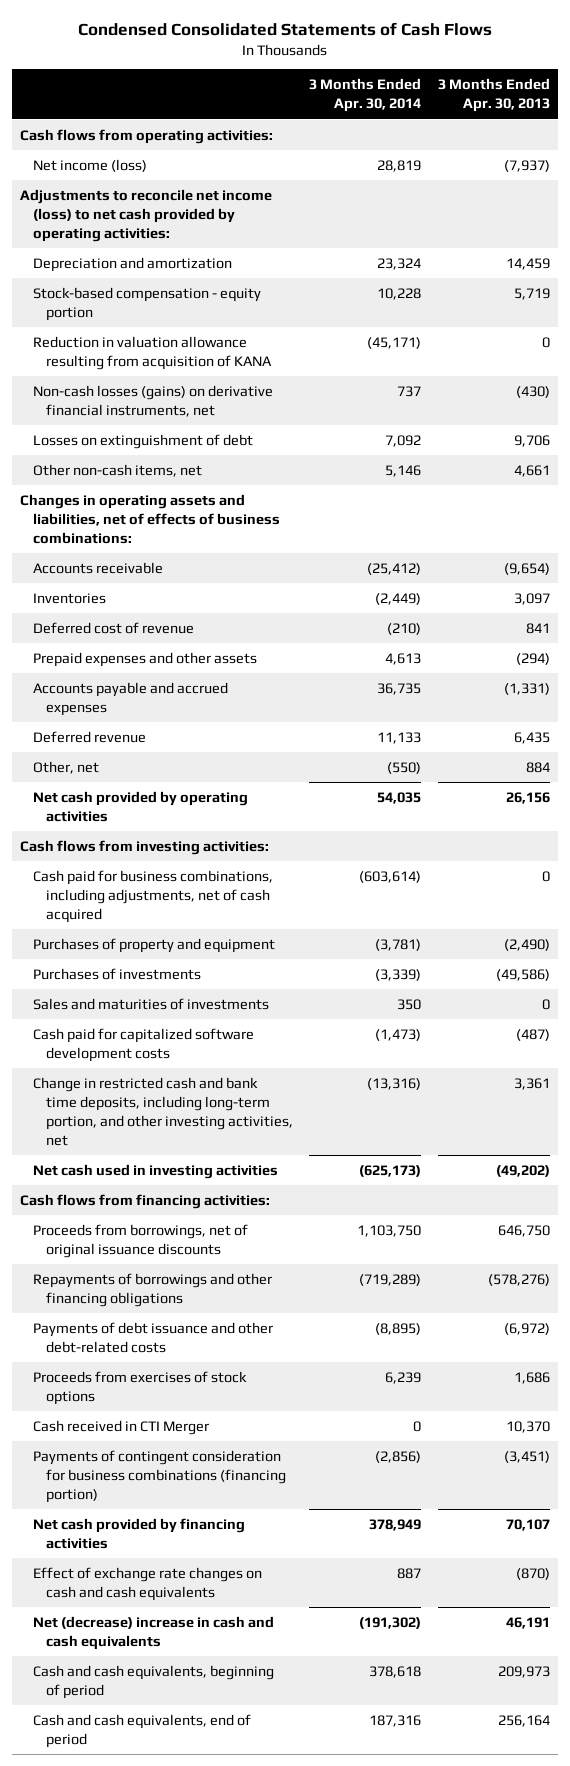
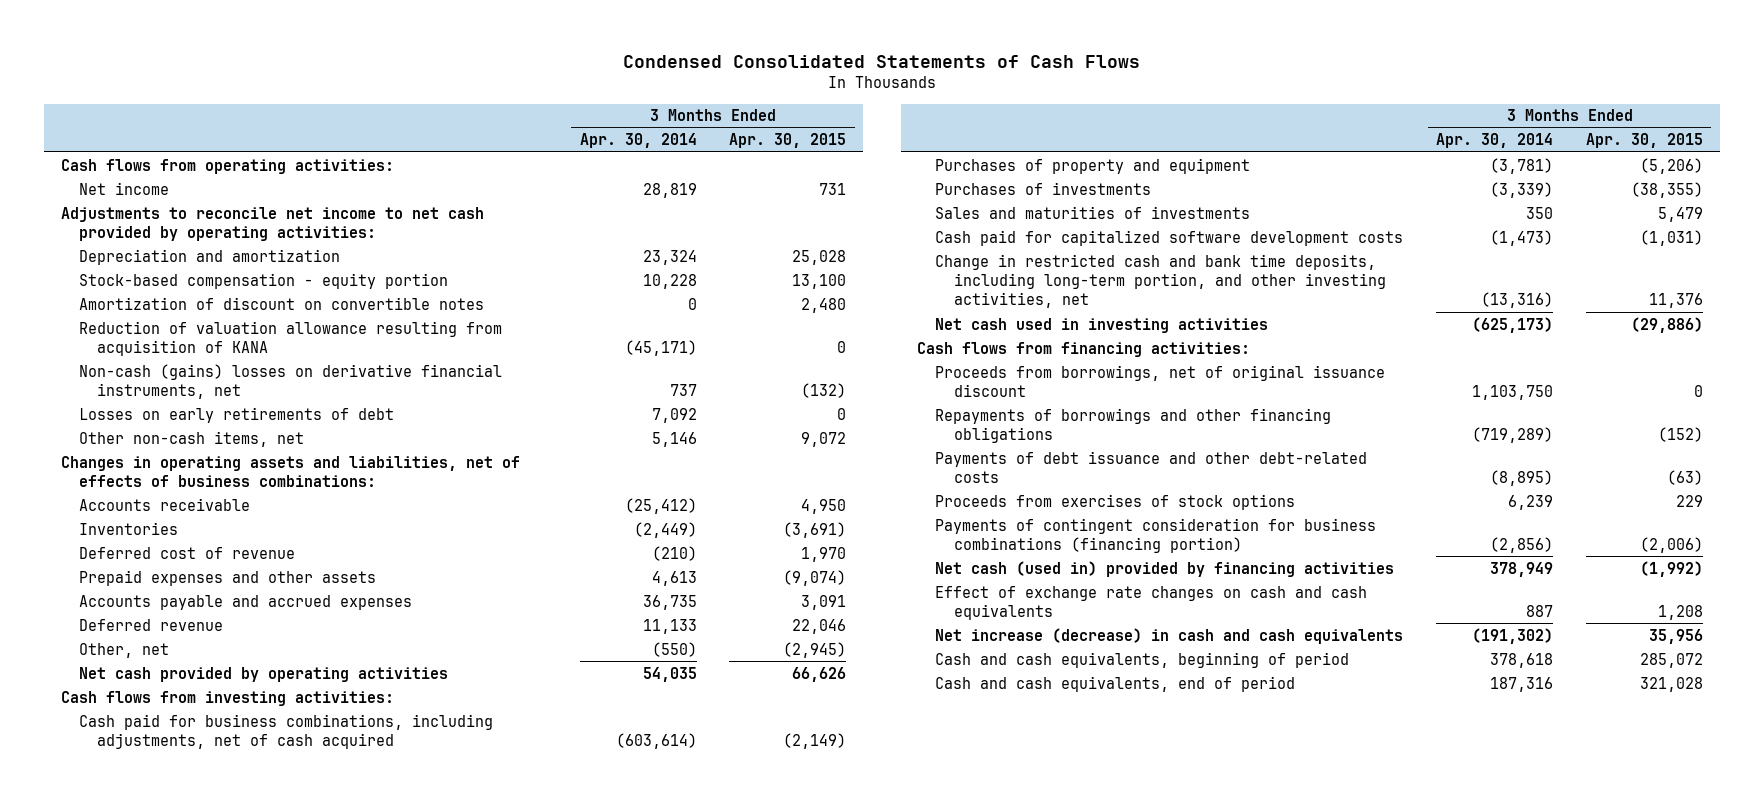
- | 3 Months Ended Apr. 30, 2014 | 3 Months Ended Apr. 30, 2013
+ | 3 Months Ended Apr. 30, 2014 | 3 Months Ended Apr. 30, 2015
- Net income (loss) | 28,819 | (7,937)
- Adjustments to reconcile net income (loss) to net cash provided by operating activities:
+ Net income | 28,819 | 731
+ Adjustments to reconcile net income to net cash provided by operating activities:
- Reduction in valuation allowance resulting from acquisition of KANA | (45,171) | 0
- Non-cash losses (gains) on derivative financial instruments, net | 737 | (430)
- Losses on extinguishment of debt | 7,092 | 9,706
+ Amortization of discount on convertible notes | 0 | 2,480
+ Reduction of valuation allowance resulting from acquisition of KANA | (45,171) | 0
+ Non-cash (gains) losses on derivative financial instruments, net | 737 | (132)
+ Losses on early retirements of debt | 7,092 | 0
- Proceeds from borrowings, net of original issuance discounts | 1,103,750 | 646,750
+ Proceeds from borrowings, net of original issuance discount | 1,103,750 | 0
- Cash received in CTI Merger | 0 | 10,370
- Net cash provided by financing activities | 378,949 | 70,107
+ Net cash (used in) provided by financing activities | 378,949 | (1,992)
- Net (decrease) increase in cash and cash equivalents | (191,302) | 46,191
+ Net increase (decrease) in cash and cash equivalents | (191,302) | 35,956

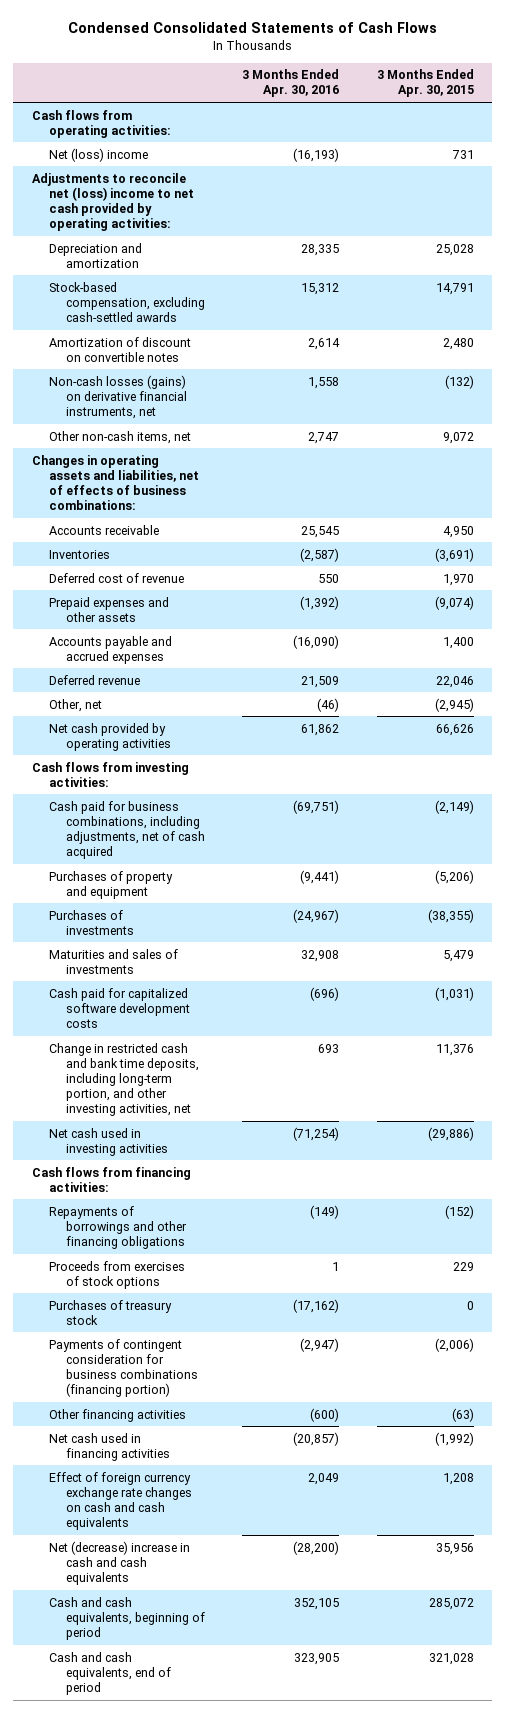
- | 3 Months Ended Apr. 30, 2014 | 3 Months Ended Apr. 30, 2015
+ | 3 Months Ended Apr. 30, 2016 | 3 Months Ended Apr. 30, 2015
- Net income | 28,819 | 731
- Adjustments to reconcile net income to net cash provided by operating activities:
+ Net (loss) income | (16,193) | 731
+ Adjustments to reconcile net (loss) income to net cash provided by operating activities:
- Stock-based compensation - equity portion | 10,228 | 13,100
+ Stock-based compensation, excluding cash-settled awards | 15,312 | 14,791
- Reduction of valuation allowance resulting from acquisition of KANA | (45,171) | 0
- Non-cash (gains) losses on derivative financial instruments, net | 737 | (132)
- Losses on early retirements of debt | 7,092 | 0
+ Non-cash losses (gains) on derivative financial instruments, net | 1,558 | (132)
- Accounts payable and accrued expenses | 36,735 | 3,091
+ Accounts payable and accrued expenses | (16,090) | 1,400
- Sales and maturities of investments | 350 | 5,479
+ Maturities and sales of investments | 32,908 | 5,479
- Proceeds from borrowings, net of original issuance discount | 1,103,750 | 0
- Payments of debt issuance and other debt-related costs | (8,895) | (63)
+ Purchases of treasury stock | (17,162) | 0
- Net cash (used in) provided by financing activities | 378,949 | (1,992)
- Effect of exchange rate changes on cash and cash equivalents | 887 | 1,208
- Net increase (decrease) in cash and cash equivalents | (191,302) | 35,956
+ Other financing activities | (600) | (63)
+ Net cash used in financing activities | (20,857) | (1,992)
+ Effect of foreign currency exchange rate changes on cash and cash equivalents | 2,049 | 1,208
+ Net (decrease) increase in cash and cash equivalents | (28,200) | 35,956

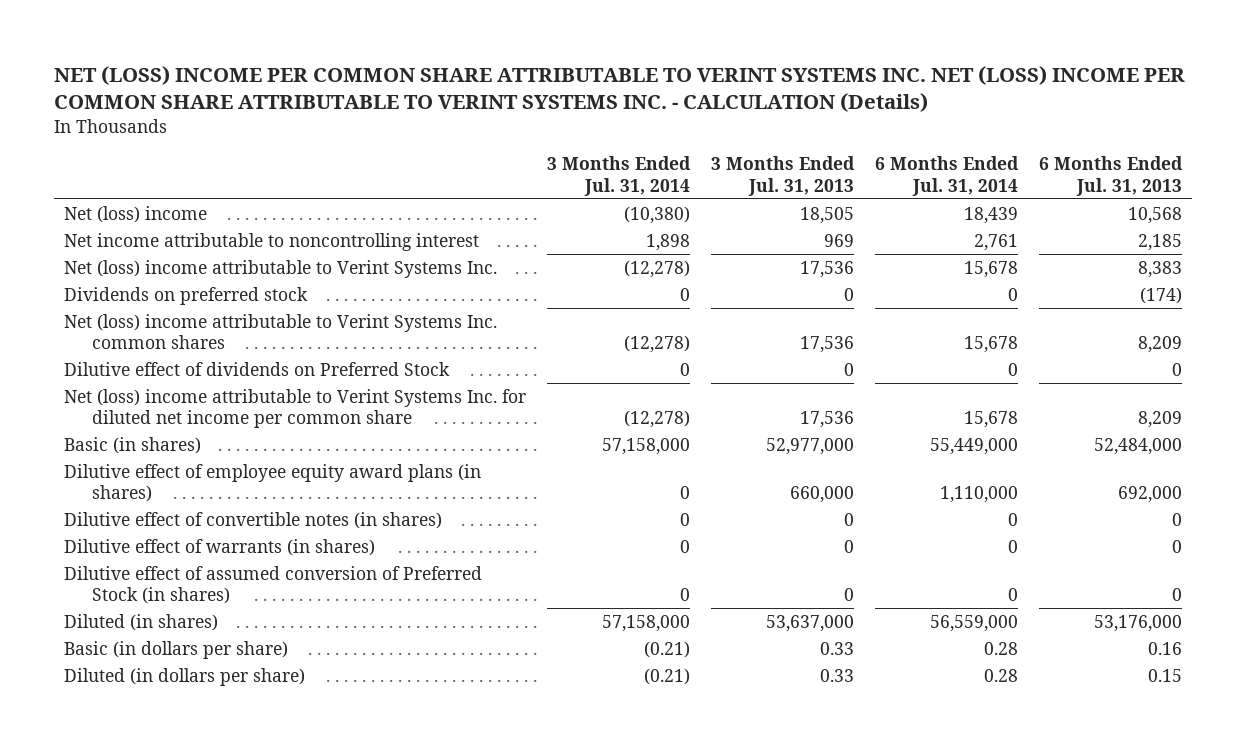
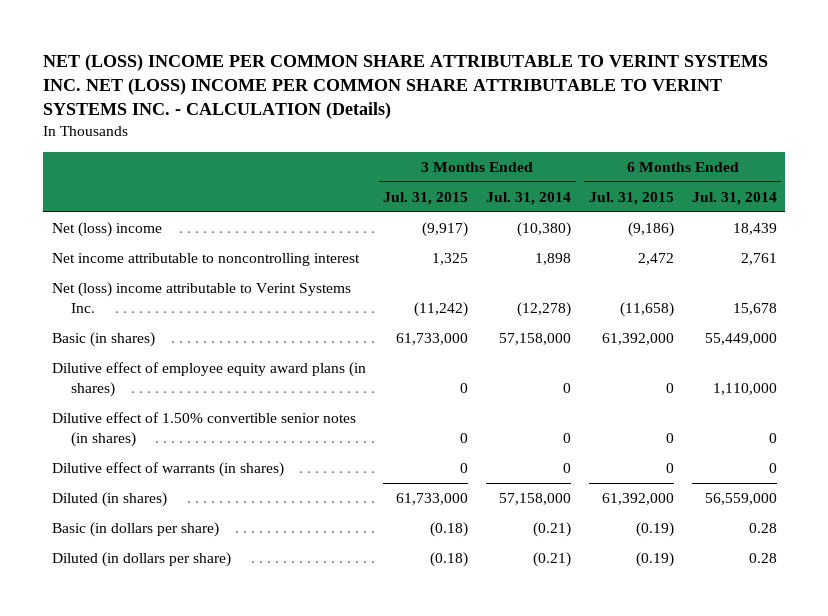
- | 3 Months Ended Jul. 31, 2014 | 3 Months Ended Jul. 31, 2013 | 6 Months Ended Jul. 31, 2014 | 6 Months Ended Jul. 31, 2013
+ | 3 Months Ended Jul. 31, 2015 | 3 Months Ended Jul. 31, 2014 | 6 Months Ended Jul. 31, 2015 | 6 Months Ended Jul. 31, 2014
- Dividends on preferred stock | 0 | 0 | 0 | (174)
- Net (loss) income attributable to Verint Systems Inc. common shares | (12,278) | 17,536 | 15,678 | 8,209
- Dilutive effect of dividends on Preferred Stock | 0 | 0 | 0 | 0
- Net (loss) income attributable to Verint Systems Inc. for diluted net income per common share | (12,278) | 17,536 | 15,678 | 8,209
- Dilutive effect of convertible notes (in shares) | 0 | 0 | 0 | 0
+ Dilutive effect of 1.50% convertible senior notes (in shares) | 0 | 0 | 0 | 0
- Dilutive effect of assumed conversion of Preferred Stock (in shares) | 0 | 0 | 0 | 0

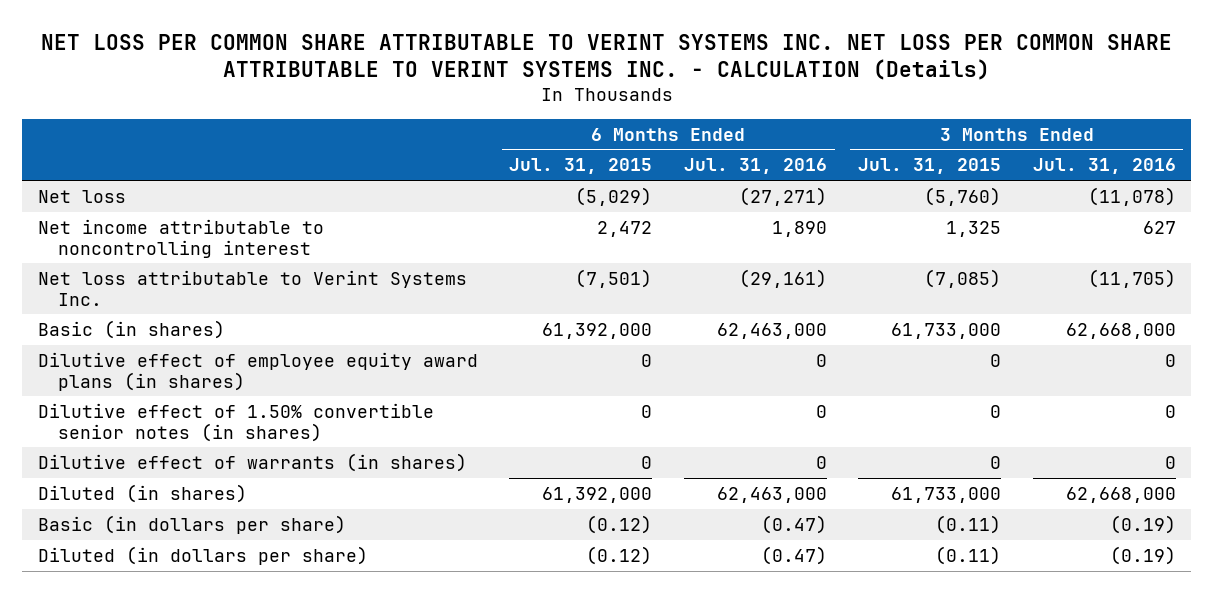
- NET (LOSS) INCOME PER COMMON SHARE ATTRIBUTABLE TO VERINT SYSTEMS INC. NET (LOSS) INCOME PER COMMON SHARE ATTRIBUTABLE TO VERINT SYSTEMS INC. - CALCULATION (Details)
+ NET LOSS PER COMMON SHARE ATTRIBUTABLE TO VERINT SYSTEMS INC. NET LOSS PER COMMON SHARE ATTRIBUTABLE TO VERINT SYSTEMS INC. - CALCULATION (Details)
- | 3 Months Ended Jul. 31, 2015 | 3 Months Ended Jul. 31, 2014 | 6 Months Ended Jul. 31, 2015 | 6 Months Ended Jul. 31, 2014
+ | 6 Months Ended Jul. 31, 2015 | 6 Months Ended Jul. 31, 2016 | 3 Months Ended Jul. 31, 2015 | 3 Months Ended Jul. 31, 2016
- Net (loss) income | (9,917) | (10,380) | (9,186) | 18,439
+ Net loss | (5,029) | (27,271) | (5,760) | (11,078)
- Net (loss) income attributable to Verint Systems Inc. | (11,242) | (12,278) | (11,658) | 15,678
+ Net loss attributable to Verint Systems Inc. | (7,501) | (29,161) | (7,085) | (11,705)
- Basic (in dollars per share) | (0.18) | (0.21) | (0.19) | 0.28
- Diluted (in dollars per share) | (0.18) | (0.21) | (0.19) | 0.28
+ Basic (in dollars per share) | (0.12) | (0.47) | (0.11) | (0.19)
+ Diluted (in dollars per share) | (0.12) | (0.47) | (0.11) | (0.19)

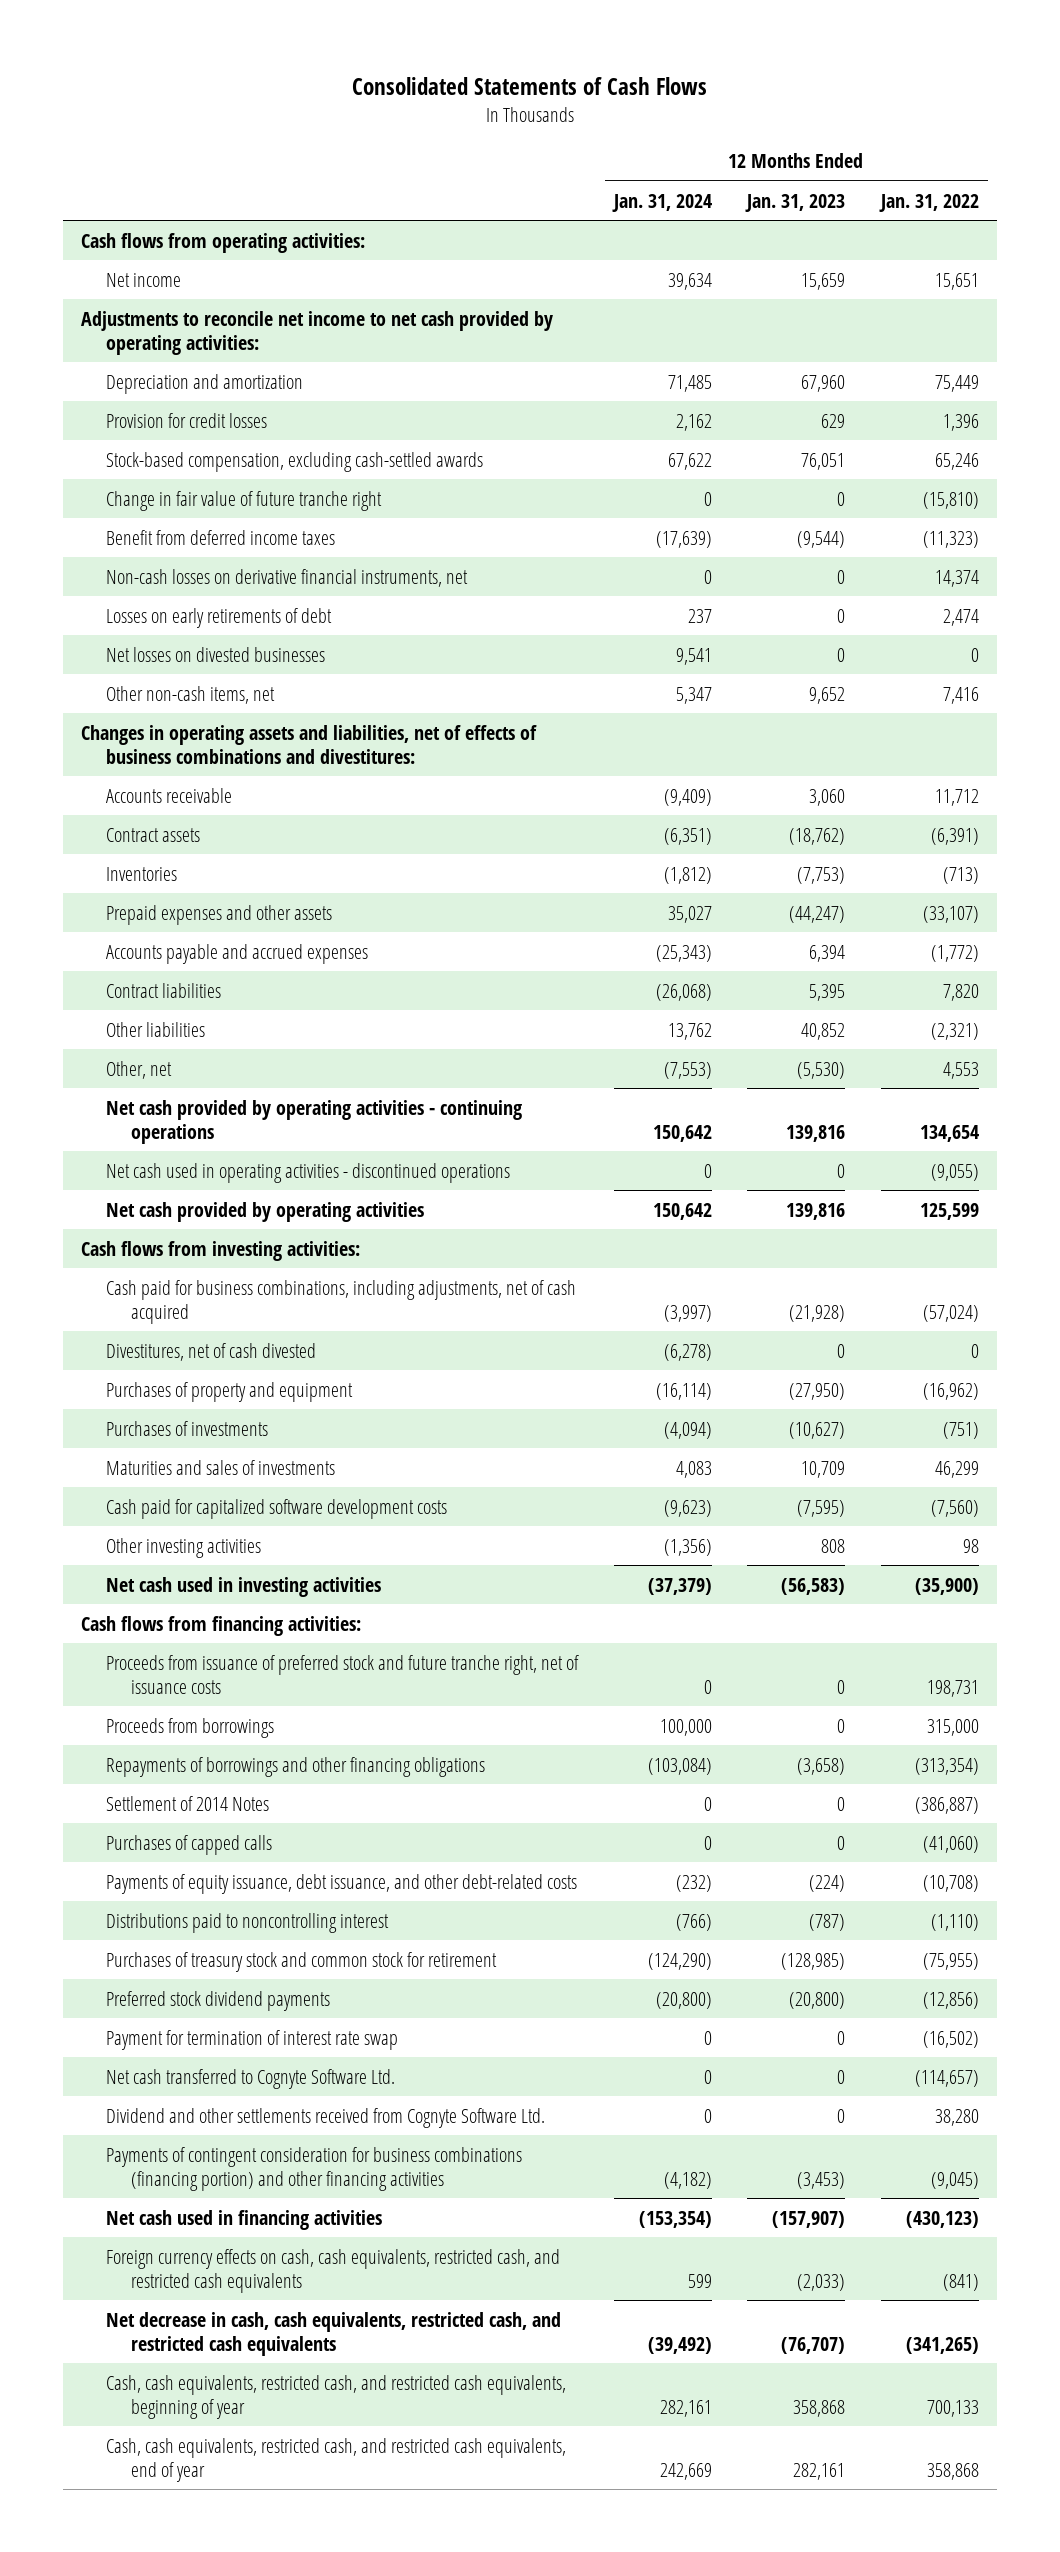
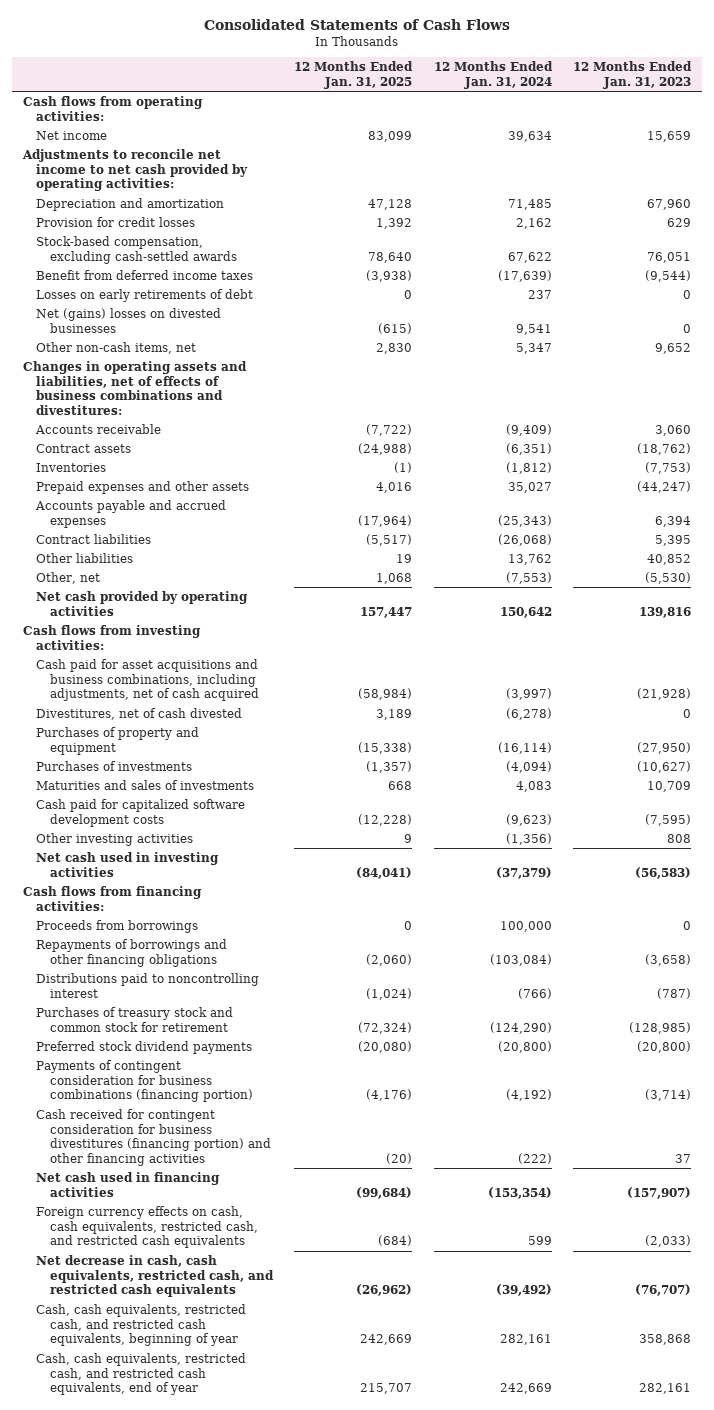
- | 12 Months Ended Jan. 31, 2024 | 12 Months Ended Jan. 31, 2023 | 12 Months Ended Jan. 31, 2022
+ | 12 Months Ended Jan. 31, 2025 | 12 Months Ended Jan. 31, 2024 | 12 Months Ended Jan. 31, 2023
- Change in fair value of future tranche right | 0 | 0 | (15,810)
- Non-cash losses on derivative financial instruments, net | 0 | 0 | 14,374
- Net losses on divested businesses | 9,541 | 0 | 0
+ Net (gains) losses on divested businesses | (615) | 9,541 | 0
- Net cash provided by operating activities - continuing operations | 150,642 | 139,816 | 134,654
- Net cash used in operating activities - discontinued operations | 0 | 0 | (9,055)
- Cash paid for business combinations, including adjustments, net of cash acquired | (3,997) | (21,928) | (57,024)
+ Cash paid for asset acquisitions and business combinations, including adjustments, net of cash acquired | (58,984) | (3,997) | (21,928)
- Proceeds from issuance of preferred stock and future tranche right, net of issuance costs | 0 | 0 | 198,731
- Settlement of 2014 Notes | 0 | 0 | (386,887)
- Purchases of capped calls | 0 | 0 | (41,060)
- Payments of equity issuance, debt issuance, and other debt-related costs | (232) | (224) | (10,708)
- Payment for termination of interest rate swap | 0 | 0 | (16,502)
- Net cash transferred to Cognyte Software Ltd. | 0 | 0 | (114,657)
- Dividend and other settlements received from Cognyte Software Ltd. | 0 | 0 | 38,280
- Payments of contingent consideration for business combinations (financing portion) and other financing activities | (4,182) | (3,453) | (9,045)
+ Payments of contingent consideration for business combinations (financing portion) | (4,176) | (4,192) | (3,714)
+ Cash received for contingent consideration for business divestitures (financing portion) and other financing activities | (20) | (222) | 37

